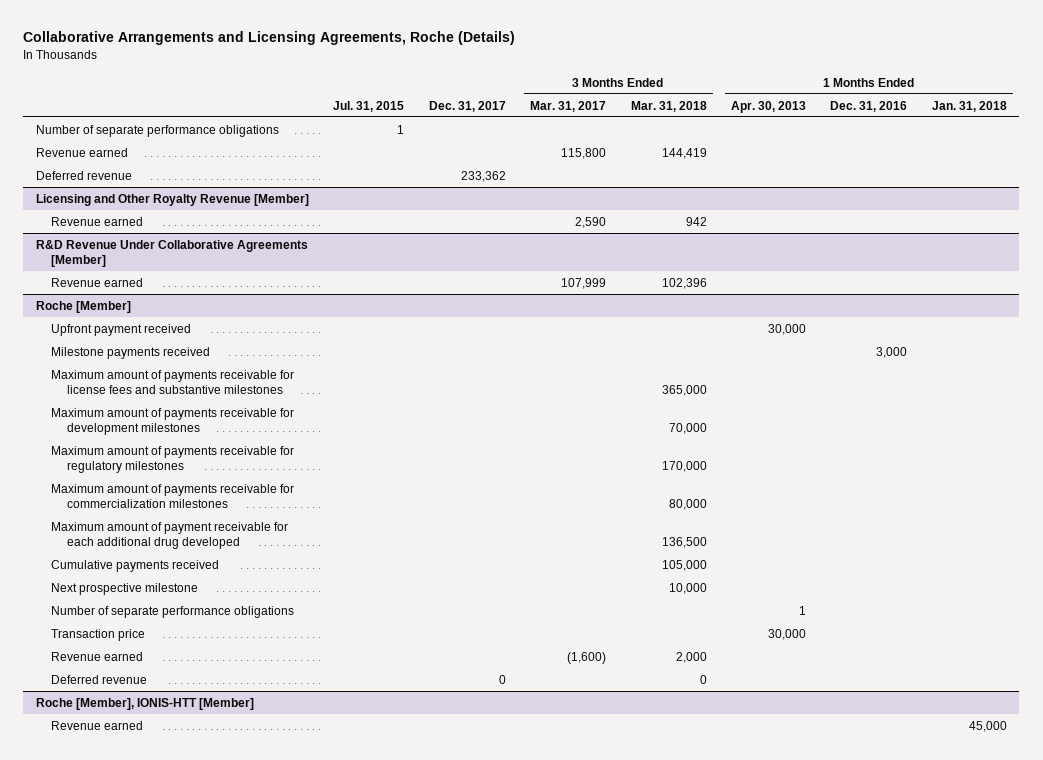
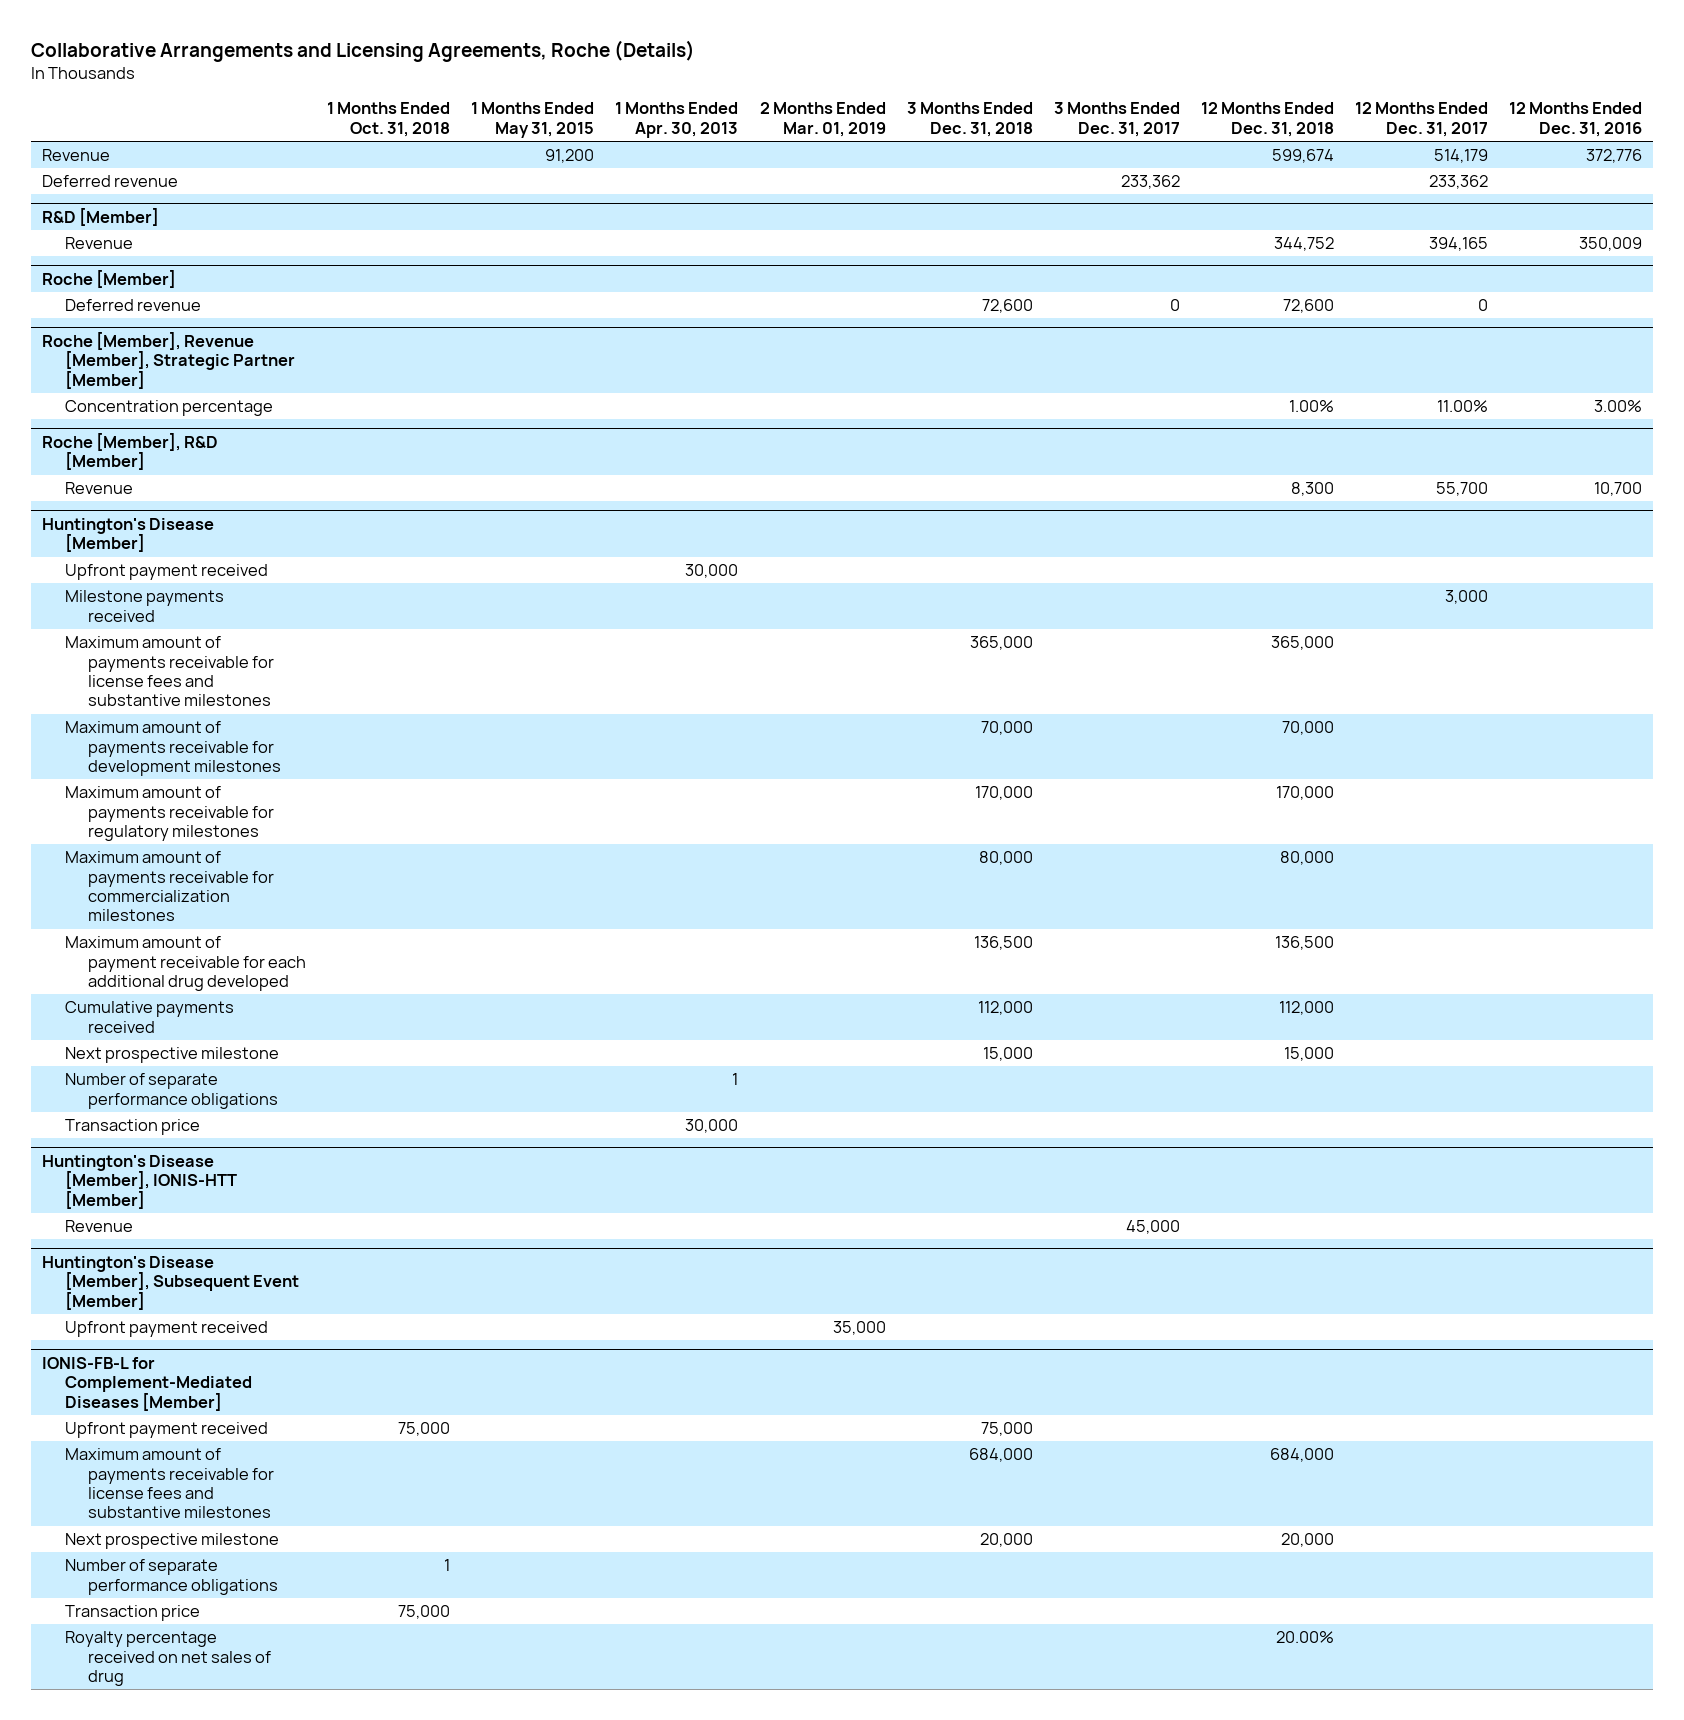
- | Jul. 31, 2015 | Dec. 31, 2017 | 3 Months Ended Mar. 31, 2017 | 3 Months Ended Mar. 31, 2018 | 1 Months Ended Apr. 30, 2013 | 1 Months Ended Dec. 31, 2016 | 1 Months Ended Jan. 31, 2018
+ | 1 Months Ended Oct. 31, 2018 | 1 Months Ended May 31, 2015 | 1 Months Ended Apr. 30, 2013 | 2 Months Ended Mar. 01, 2019 | 3 Months Ended Dec. 31, 2018 | 3 Months Ended Dec. 31, 2017 | 12 Months Ended Dec. 31, 2018 | 12 Months Ended Dec. 31, 2017 | 12 Months Ended Dec. 31, 2016
- Number of separate performance obligations | 1 | | | | | |
- Revenue earned | | | 115,800 | 144,419 | | |
+ Revenue | | 91,200 | | | | | 599,674 | 514,179 | 372,776
- Licensing and Other Royalty Revenue [Member]
- Revenue earned | | | 2,590 | 942 | | |
- R&D Revenue Under Collaborative Agreements [Member]
- Revenue earned | | | 107,999 | 102,396 | | |
+ R&D [Member]
+ Revenue | | | | | | | 344,752 | 394,165 | 350,009
@ Roche [Member]
- Upfront payment received | | | | | 30,000 | |
- Milestone payments received | | | | | | 3,000 |
- Maximum amount of payments receivable for license fees and substantive milestones | | | | 365,000 | | |
- Maximum amount of payments receivable for development milestones | | | | 70,000 | | |
- Maximum amount of payments receivable for regulatory milestones | | | | 170,000 | | |
- Maximum amount of payments receivable for commercialization milestones | | | | 80,000 | | |
- Maximum amount of payment receivable for each additional drug developed | | | | 136,500 | | |
- Cumulative payments received | | | | 105,000 | | |
- Next prospective milestone | | | | 10,000 | | |
- Number of separate performance obligations | | | | | 1 | |
- Transaction price | | | | | 30,000 | |
- Revenue earned | | | (1,600) | 2,000 | | |
- Roche [Member], IONIS-HTT [Member]
- Revenue earned | | | | | | | 45,000
+ Roche [Member], Revenue [Member], Strategic Partner [Member]
+ Concentration percentage | | | | | | | 1.00% | 11.00% | 3.00%
+ Roche [Member], R&D [Member]
+ Revenue | | | | | | | 8,300 | 55,700 | 10,700
+ Huntington's Disease [Member]
+ Upfront payment received | | | 30,000 | | | | | |
+ Milestone payments received | | | | | | | | 3,000 |
+ Maximum amount of payments receivable for license fees and substantive milestones | | | | | 365,000 | | 365,000 | |
+ Maximum amount of payments receivable for development milestones | | | | | 70,000 | | 70,000 | |
+ Maximum amount of payments receivable for regulatory milestones | | | | | 170,000 | | 170,000 | |
+ Maximum amount of payments receivable for commercialization milestones | | | | | 80,000 | | 80,000 | |
+ Maximum amount of payment receivable for each additional drug developed | | | | | 136,500 | | 136,500 | |
+ Cumulative payments received | | | | | 112,000 | | 112,000 | |
+ Next prospective milestone | | | | | 15,000 | | 15,000 | |
+ Number of separate performance obligations | | | 1 | | | | | |
+ Transaction price | | | 30,000 | | | | | |
+ Huntington's Disease [Member], IONIS-HTT [Member]
+ Revenue | | | | | | 45,000 | | |
+ Huntington's Disease [Member], Subsequent Event [Member]
+ Upfront payment received | | | | 35,000 | | | | |
+ IONIS-FB-L for Complement-Mediated Diseases [Member]
+ Upfront payment received | 75,000 | | | | 75,000 | | | |
+ Maximum amount of payments receivable for license fees and substantive milestones | | | | | 684,000 | | 684,000 | |
+ Next prospective milestone | | | | | 20,000 | | 20,000 | |
+ Number of separate performance obligations | 1 | | | | | | | |
+ Transaction price | 75,000 | | | | | | | |
+ Royalty percentage received on net sales of drug | | | | | | | 20.00% | |

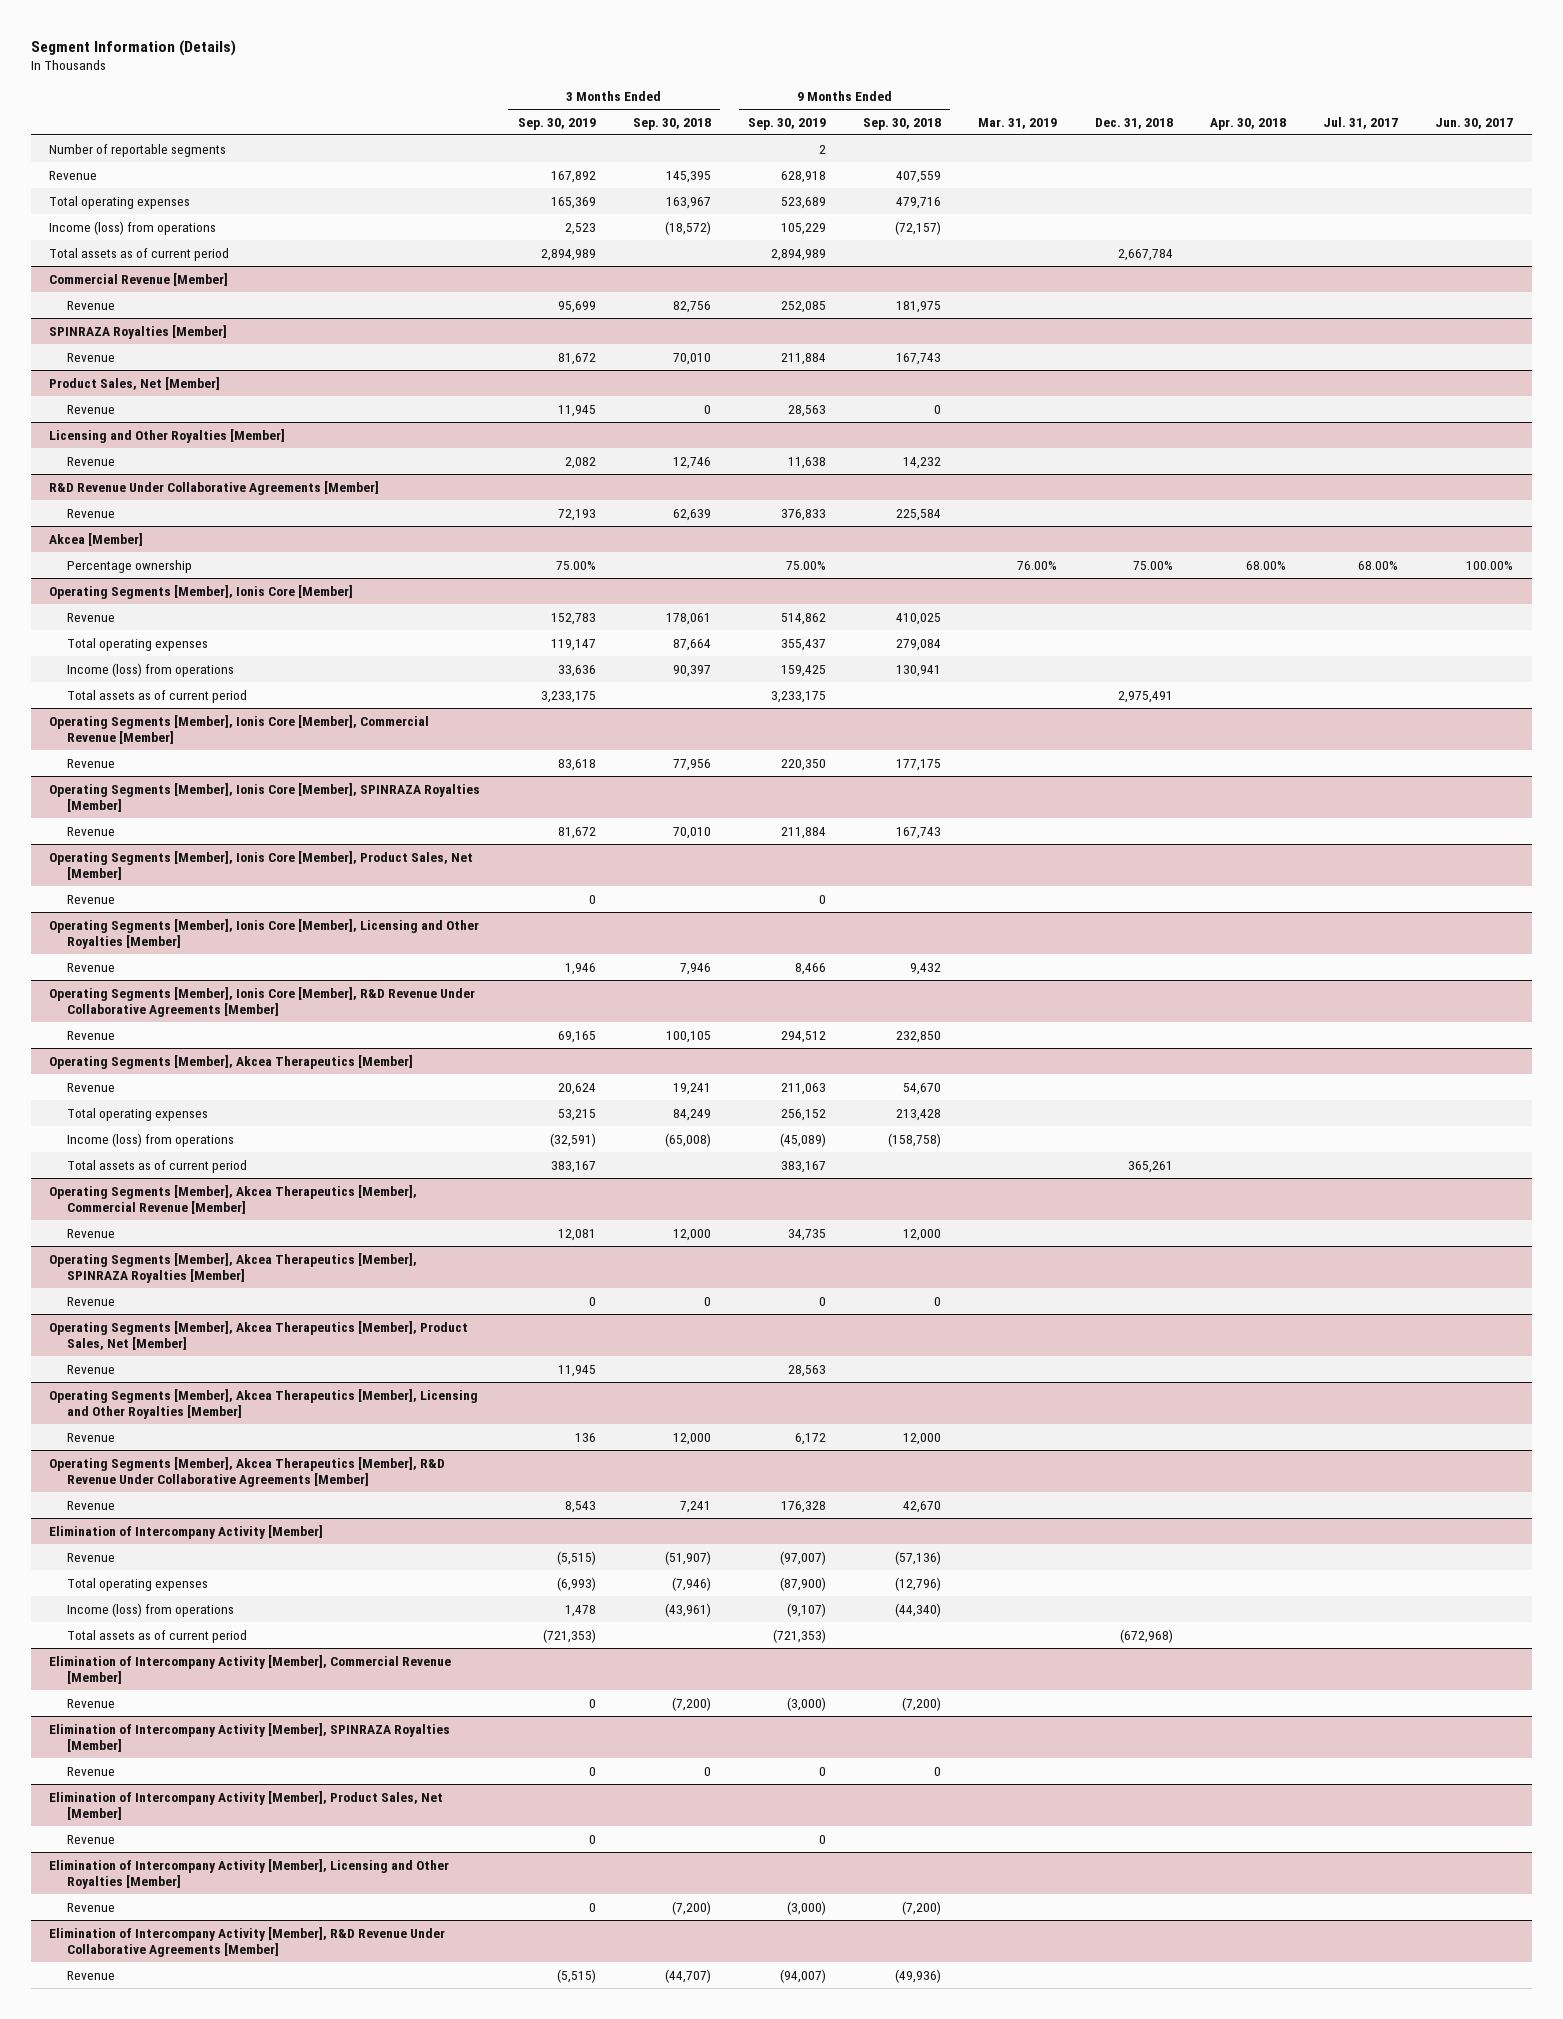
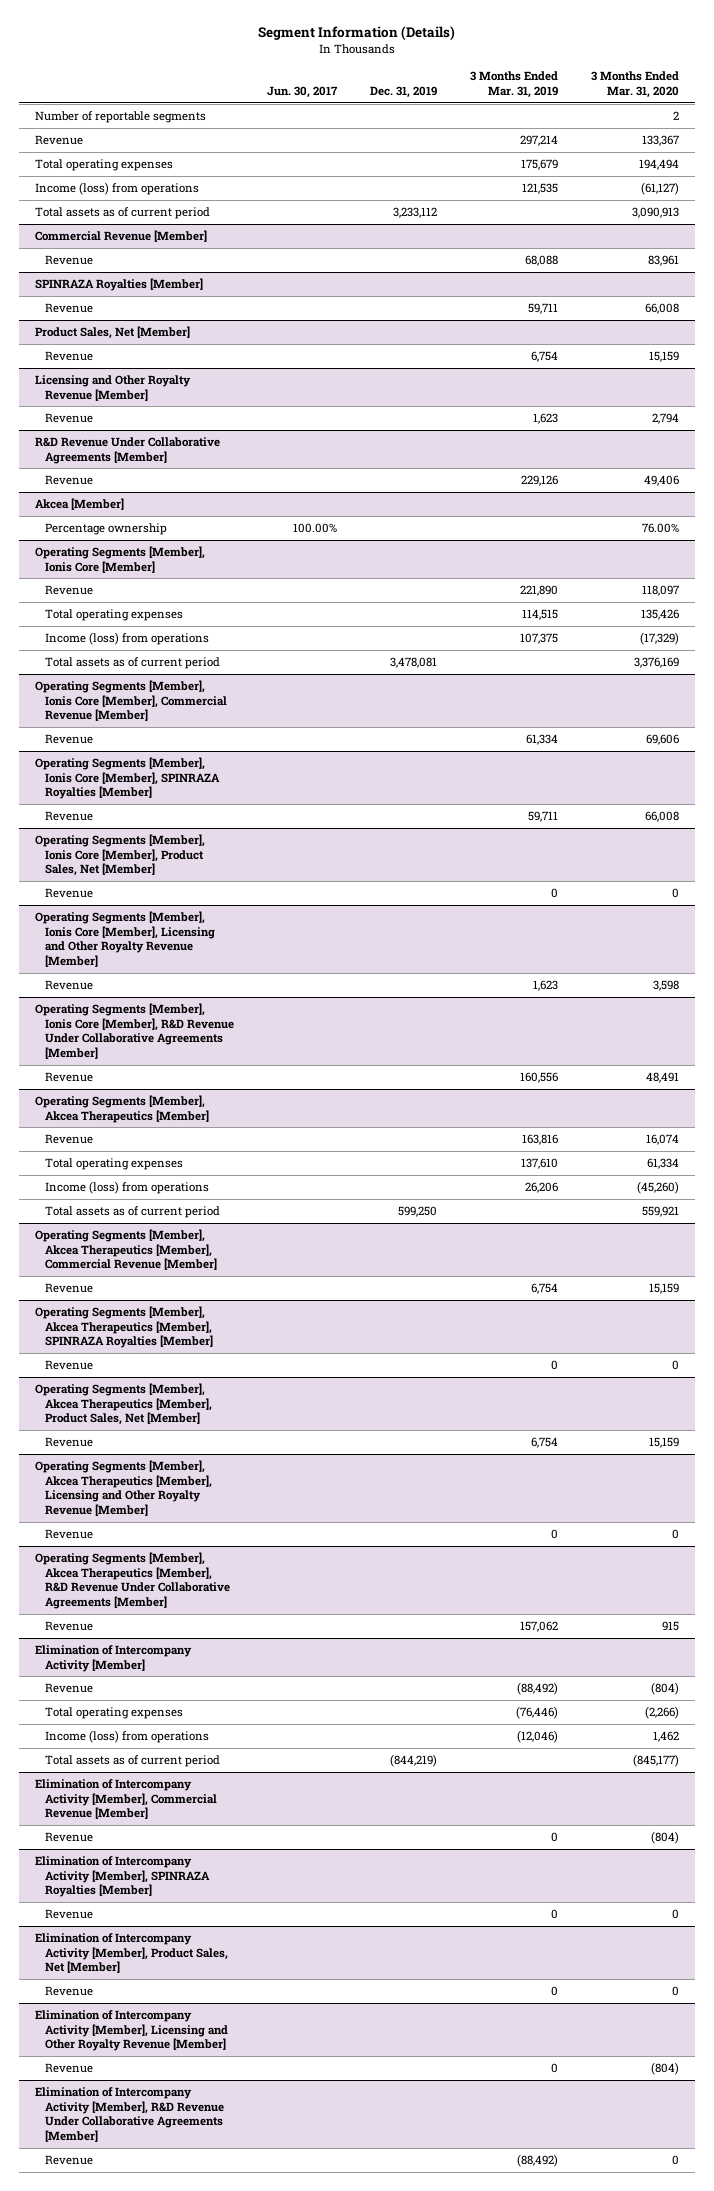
- | 3 Months Ended Sep. 30, 2019 | 3 Months Ended Sep. 30, 2018 | 9 Months Ended Sep. 30, 2019 | 9 Months Ended Sep. 30, 2018 | Mar. 31, 2019 | Dec. 31, 2018 | Apr. 30, 2018 | Jul. 31, 2017 | Jun. 30, 2017
+ | Jun. 30, 2017 | Dec. 31, 2019 | 3 Months Ended Mar. 31, 2019 | 3 Months Ended Mar. 31, 2020
- Licensing and Other Royalties [Member]
+ Licensing and Other Royalty Revenue [Member]
- Operating Segments [Member], Ionis Core [Member], Licensing and Other Royalties [Member]
+ Operating Segments [Member], Ionis Core [Member], Licensing and Other Royalty Revenue [Member]
- Operating Segments [Member], Akcea Therapeutics [Member], Licensing and Other Royalties [Member]
+ Operating Segments [Member], Akcea Therapeutics [Member], Licensing and Other Royalty Revenue [Member]
- Elimination of Intercompany Activity [Member], Licensing and Other Royalties [Member]
+ Elimination of Intercompany Activity [Member], Licensing and Other Royalty Revenue [Member]

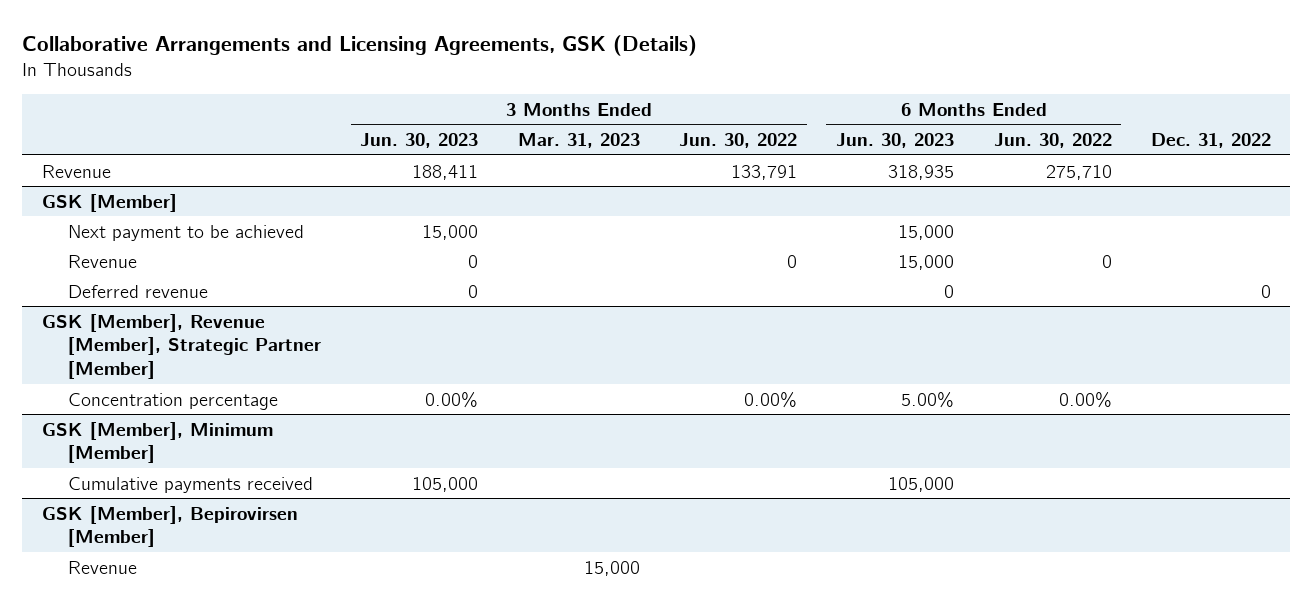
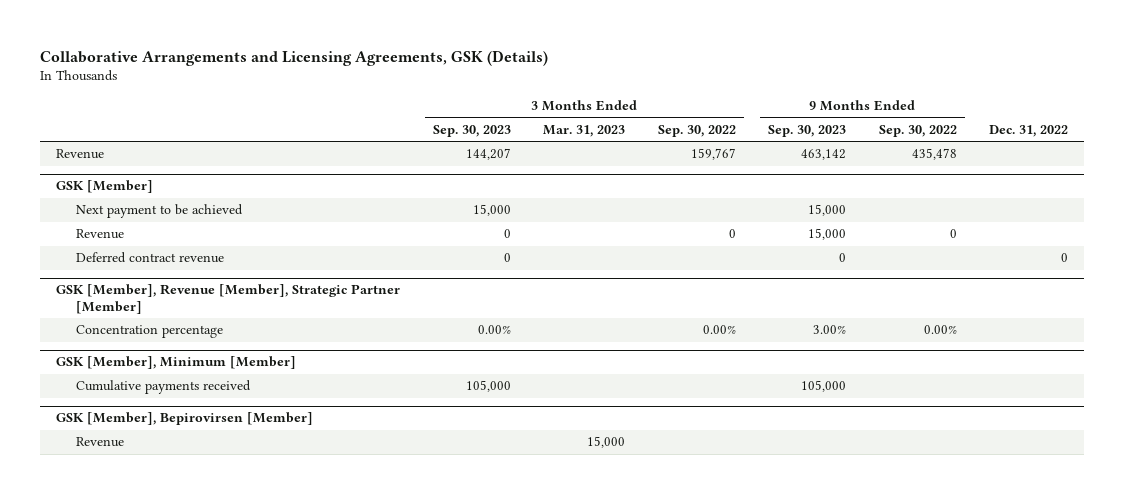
- | 3 Months Ended Jun. 30, 2023 | 3 Months Ended Mar. 31, 2023 | 3 Months Ended Jun. 30, 2022 | 6 Months Ended Jun. 30, 2023 | 6 Months Ended Jun. 30, 2022 | Dec. 31, 2022
+ | 3 Months Ended Sep. 30, 2023 | 3 Months Ended Mar. 31, 2023 | 3 Months Ended Sep. 30, 2022 | 9 Months Ended Sep. 30, 2023 | 9 Months Ended Sep. 30, 2022 | Dec. 31, 2022
@ GSK [Member]
- Deferred revenue | 0 | | | 0 | | 0
+ Deferred contract revenue | 0 | | | 0 | | 0

